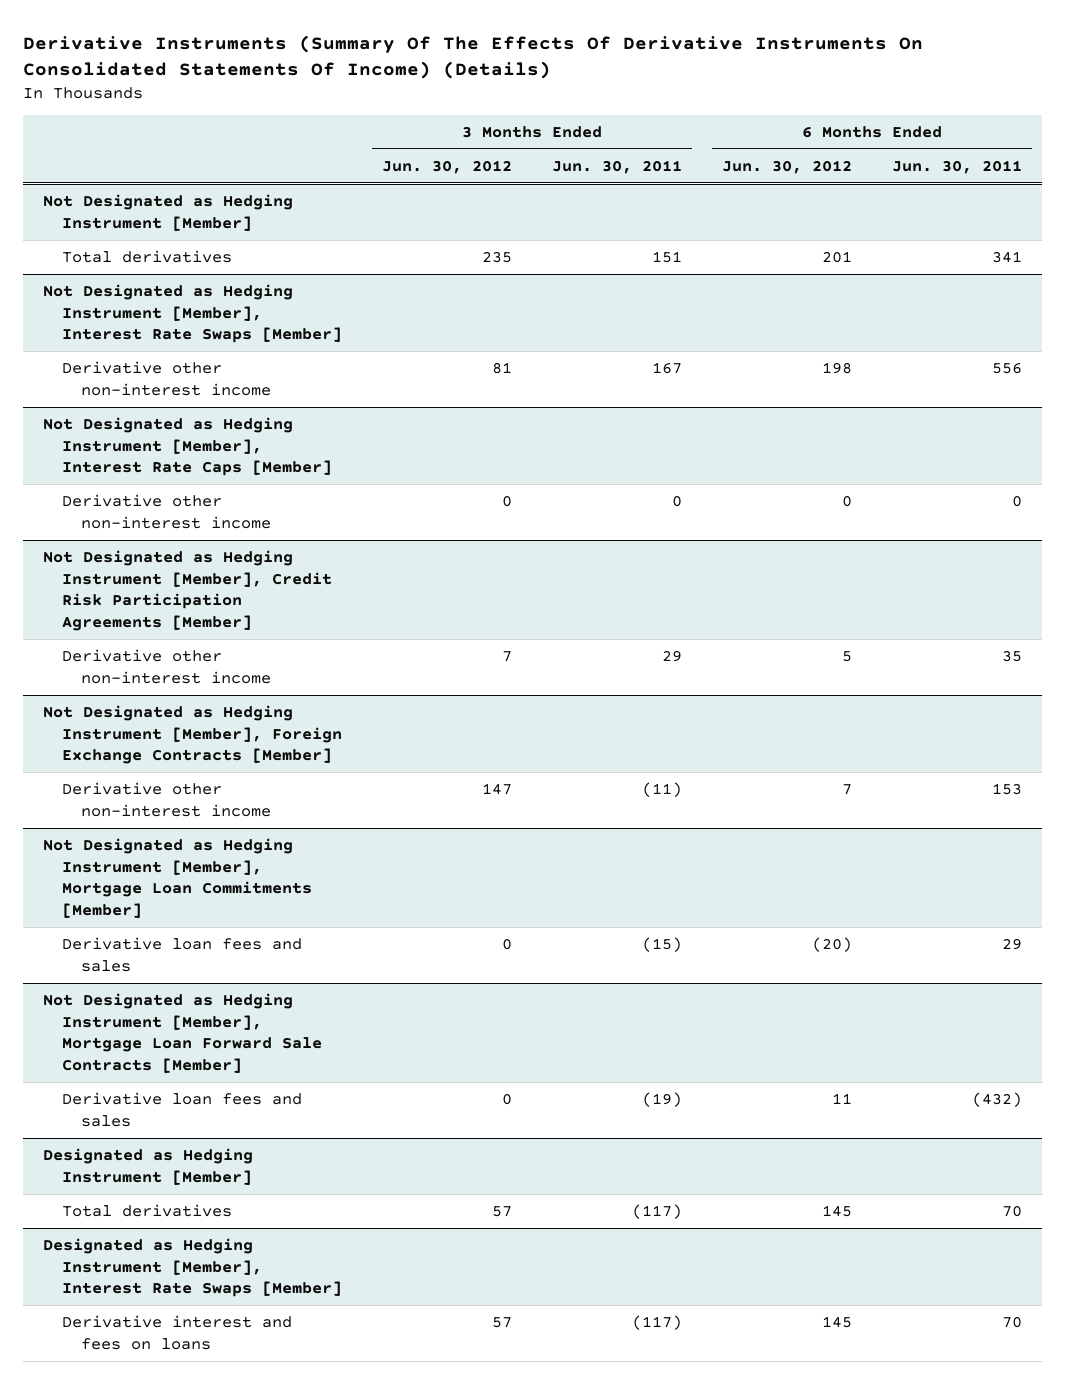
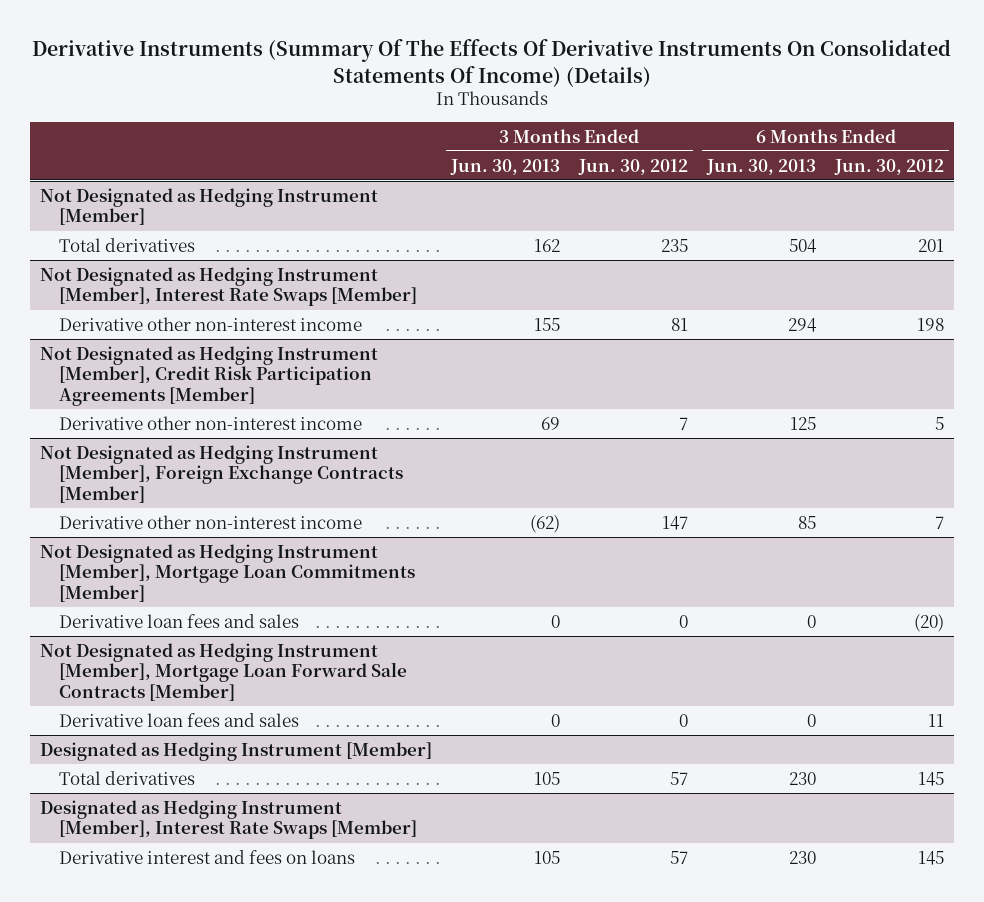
- | 3 Months Ended Jun. 30, 2012 | 3 Months Ended Jun. 30, 2011 | 6 Months Ended Jun. 30, 2012 | 6 Months Ended Jun. 30, 2011
+ | 3 Months Ended Jun. 30, 2013 | 3 Months Ended Jun. 30, 2012 | 6 Months Ended Jun. 30, 2013 | 6 Months Ended Jun. 30, 2012
- Not Designated as Hedging Instrument [Member], Interest Rate Caps [Member]
- Derivative other non-interest income | 0 | 0 | 0 | 0

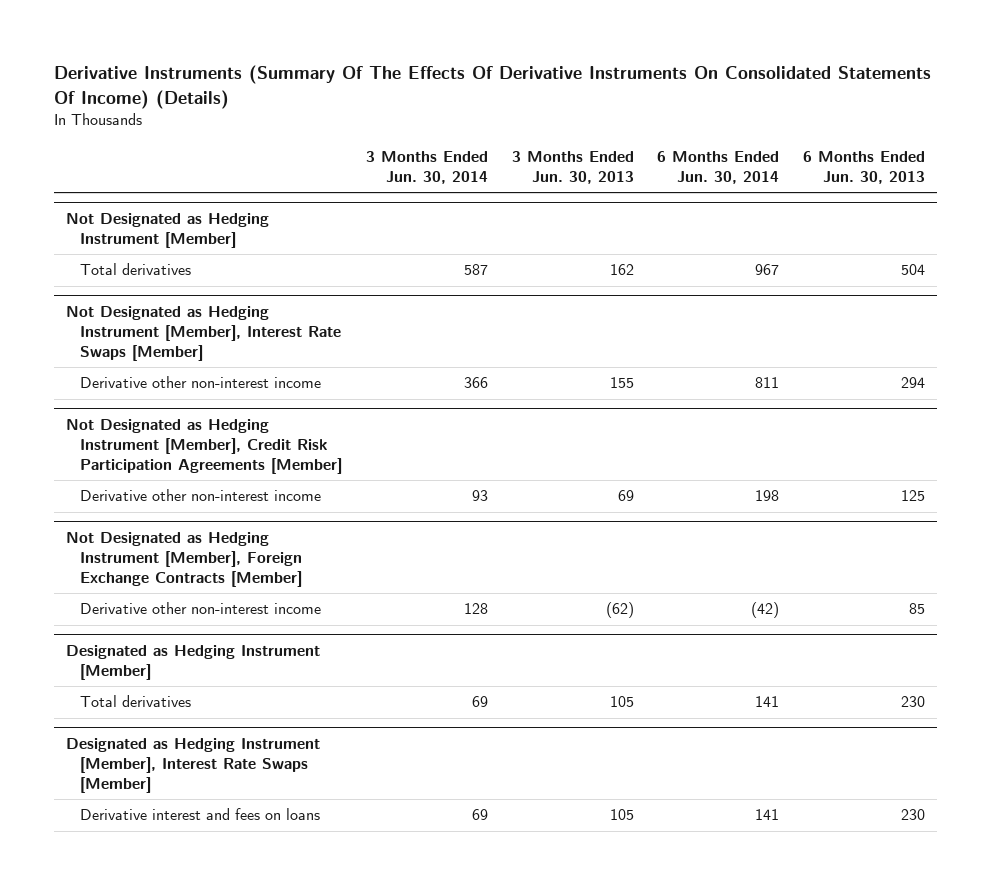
- | 3 Months Ended Jun. 30, 2013 | 3 Months Ended Jun. 30, 2012 | 6 Months Ended Jun. 30, 2013 | 6 Months Ended Jun. 30, 2012
+ | 3 Months Ended Jun. 30, 2014 | 3 Months Ended Jun. 30, 2013 | 6 Months Ended Jun. 30, 2014 | 6 Months Ended Jun. 30, 2013
- Not Designated as Hedging Instrument [Member], Mortgage Loan Commitments [Member]
- Derivative loan fees and sales | 0 | 0 | 0 | (20)
- Not Designated as Hedging Instrument [Member], Mortgage Loan Forward Sale Contracts [Member]
- Derivative loan fees and sales | 0 | 0 | 0 | 11

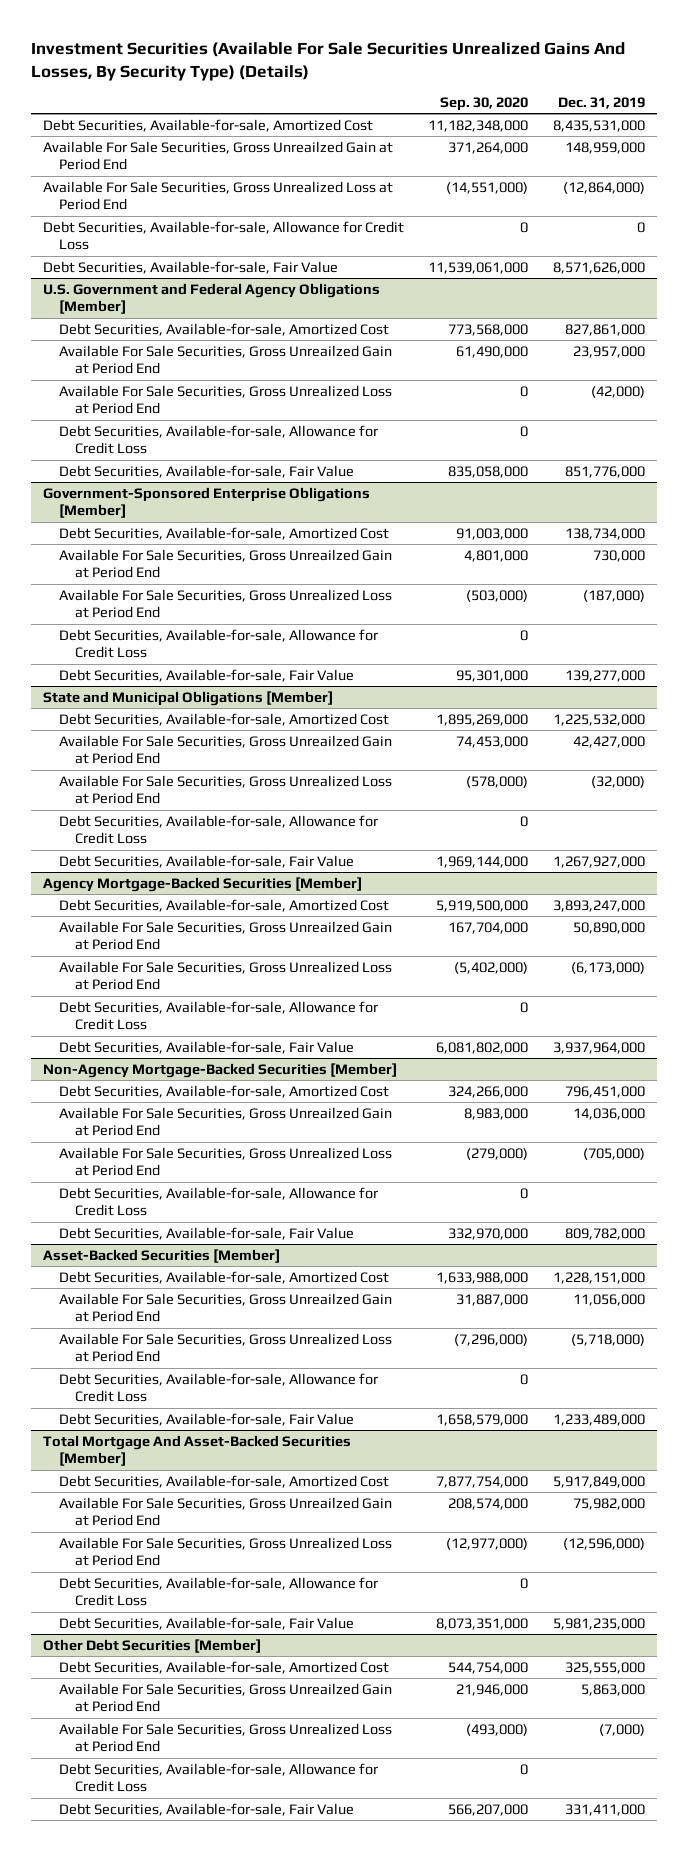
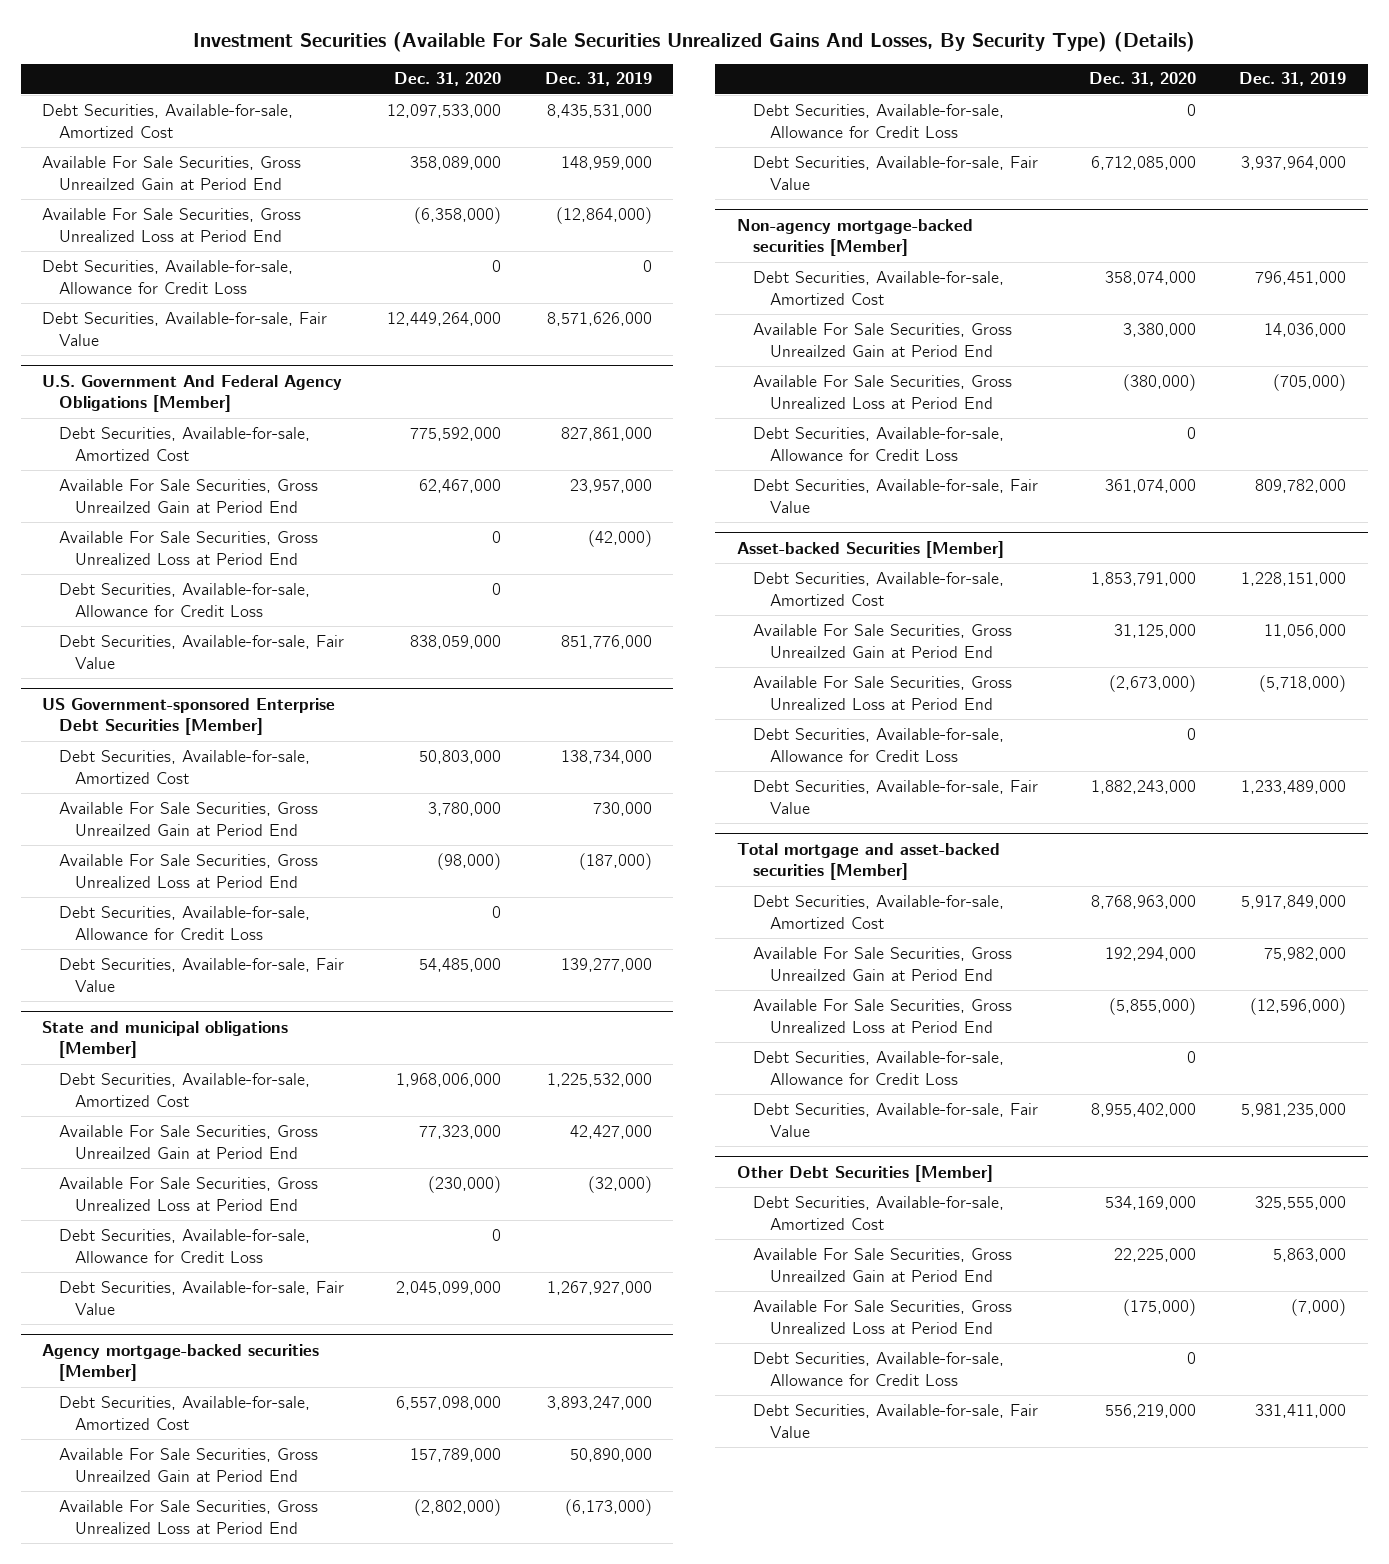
- | Sep. 30, 2020 | Dec. 31, 2019
+ | Dec. 31, 2020 | Dec. 31, 2019
- U.S. Government and Federal Agency Obligations [Member]
+ U.S. Government And Federal Agency Obligations [Member]
- Government-Sponsored Enterprise Obligations [Member]
+ US Government-sponsored Enterprise Debt Securities [Member]
- State and Municipal Obligations [Member]
+ State and municipal obligations [Member]
- Agency Mortgage-Backed Securities [Member]
+ Agency mortgage-backed securities [Member]
- Non-Agency Mortgage-Backed Securities [Member]
+ Non-agency mortgage-backed securities [Member]
- Asset-Backed Securities [Member]
+ Asset-backed Securities [Member]
- Total Mortgage And Asset-Backed Securities [Member]
+ Total mortgage and asset-backed securities [Member]

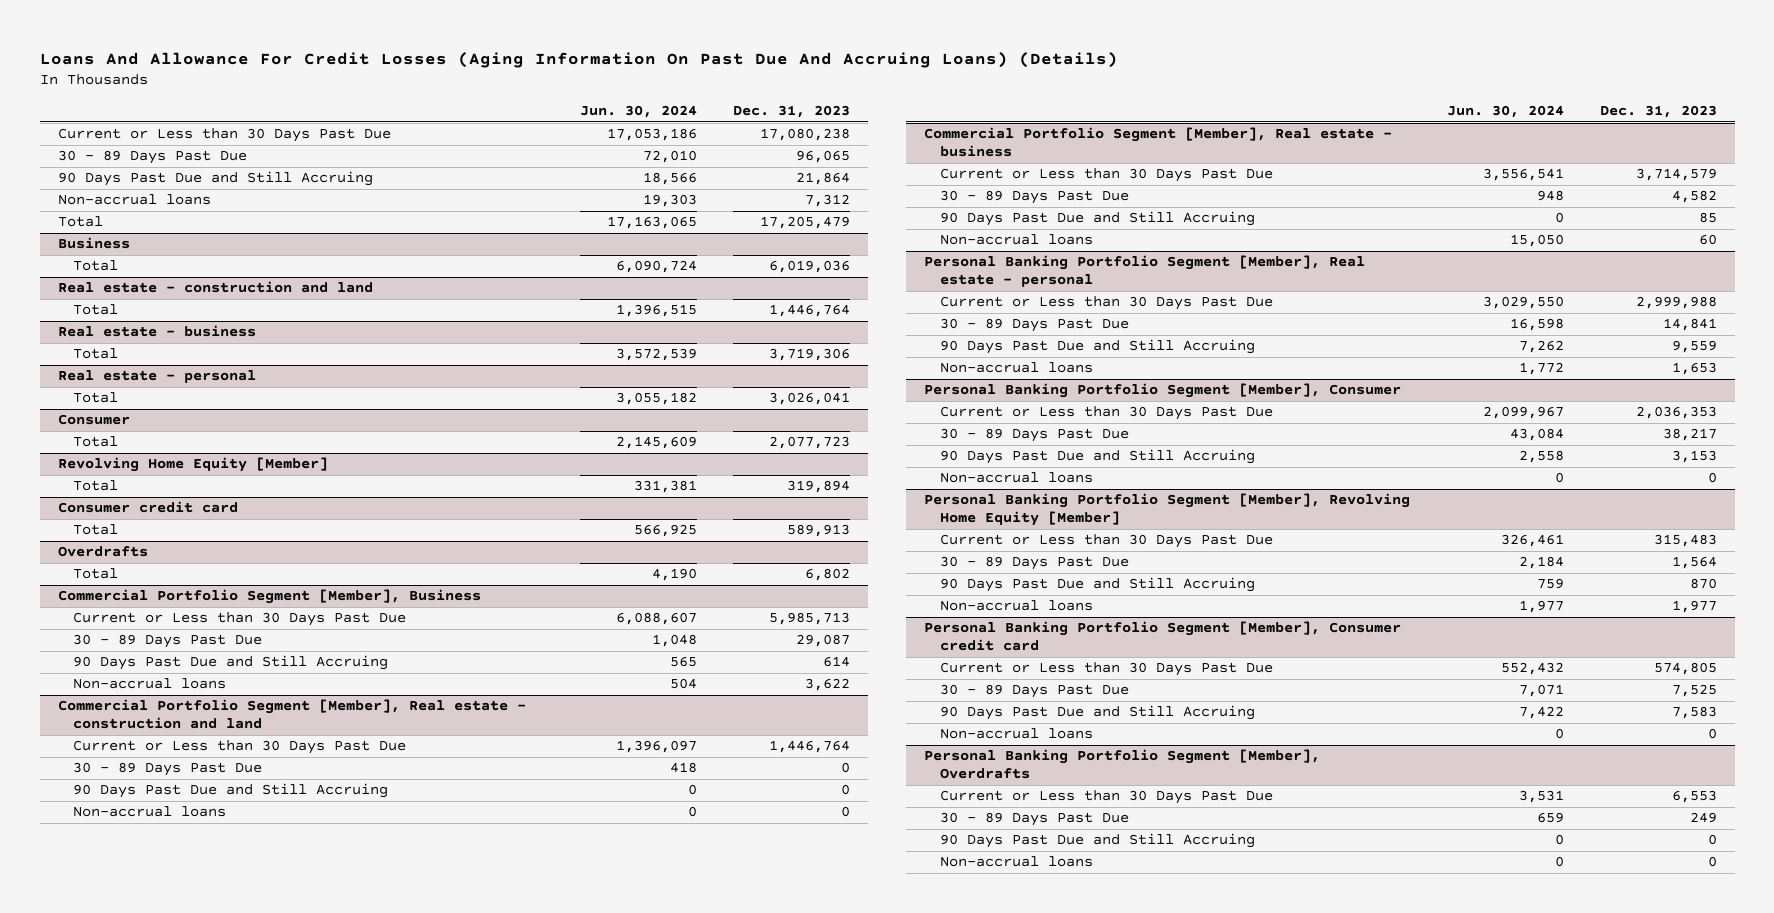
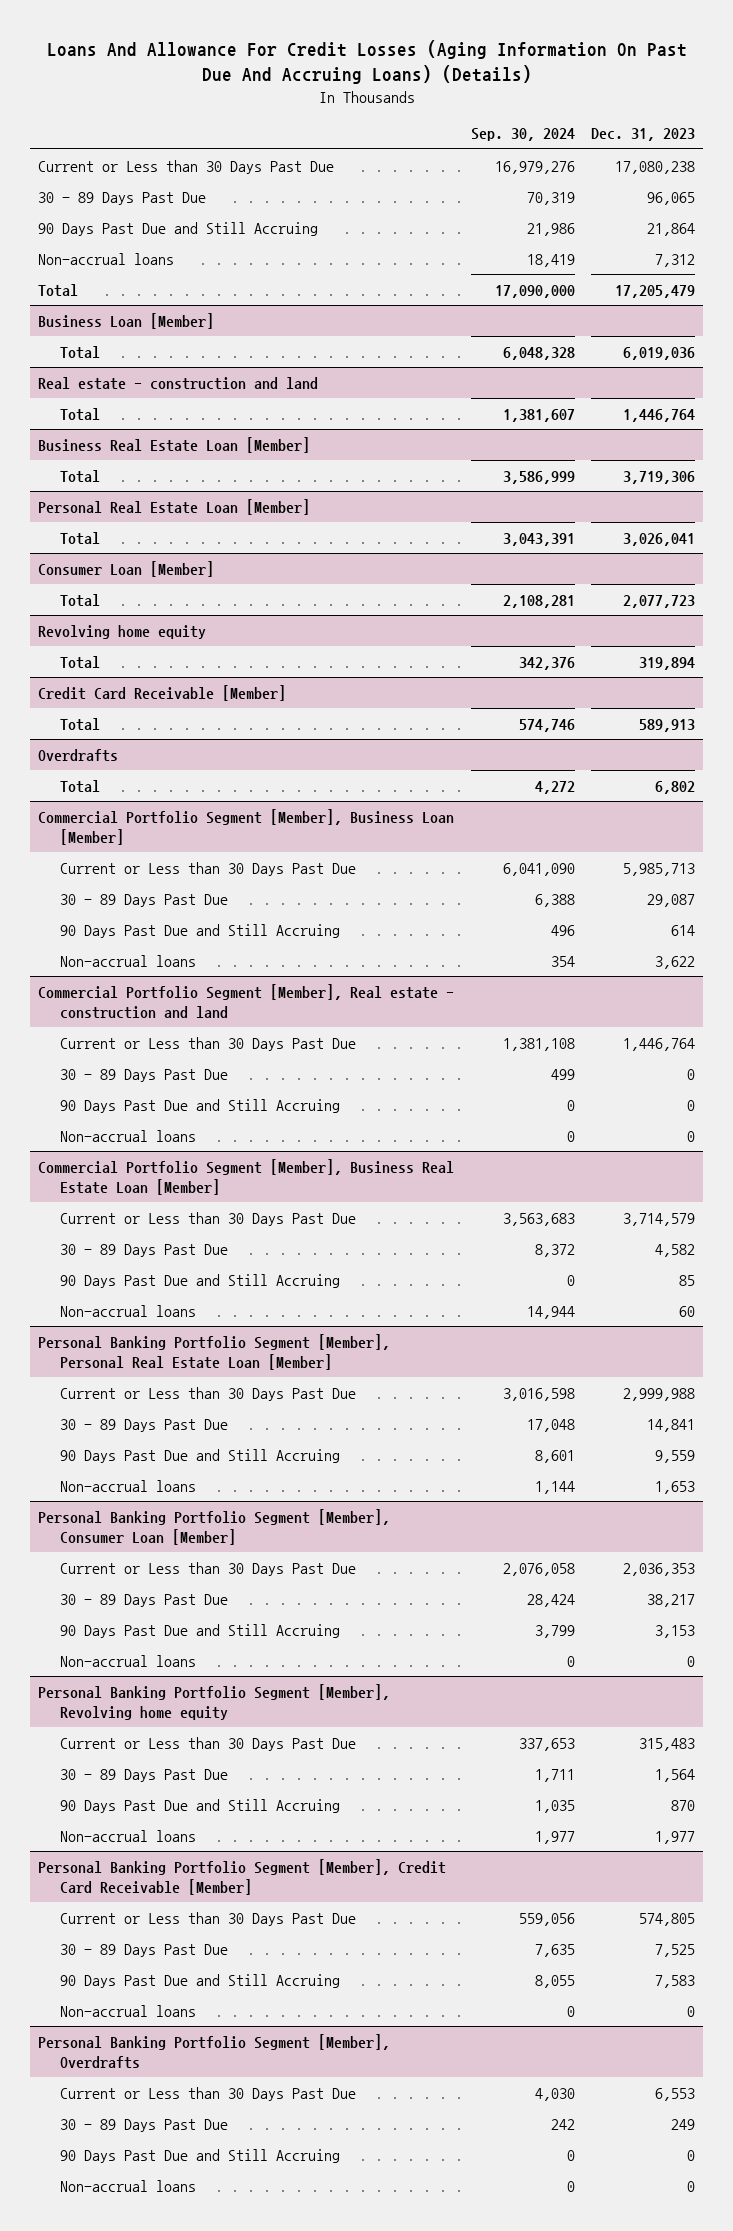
- | Jun. 30, 2024 | Dec. 31, 2023
+ | Sep. 30, 2024 | Dec. 31, 2023
- Business
+ Business Loan [Member]
- Real estate - business
+ Business Real Estate Loan [Member]
- Real estate - personal
+ Personal Real Estate Loan [Member]
- Consumer
+ Consumer Loan [Member]
- Revolving Home Equity [Member]
+ Revolving home equity
- Consumer credit card
+ Credit Card Receivable [Member]
- Commercial Portfolio Segment [Member], Business
+ Commercial Portfolio Segment [Member], Business Loan [Member]
- Commercial Portfolio Segment [Member], Real estate - business
+ Commercial Portfolio Segment [Member], Business Real Estate Loan [Member]
- Personal Banking Portfolio Segment [Member], Real estate - personal
+ Personal Banking Portfolio Segment [Member], Personal Real Estate Loan [Member]
- Personal Banking Portfolio Segment [Member], Consumer
+ Personal Banking Portfolio Segment [Member], Consumer Loan [Member]
- Personal Banking Portfolio Segment [Member], Revolving Home Equity [Member]
+ Personal Banking Portfolio Segment [Member], Revolving home equity
- Personal Banking Portfolio Segment [Member], Consumer credit card
+ Personal Banking Portfolio Segment [Member], Credit Card Receivable [Member]

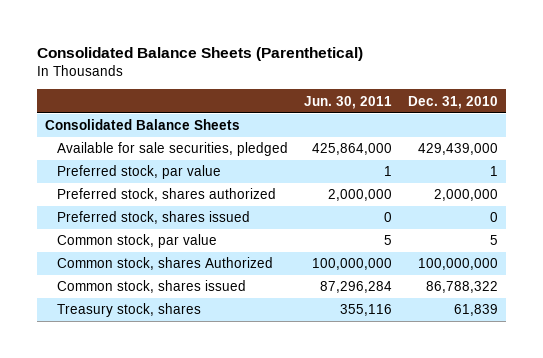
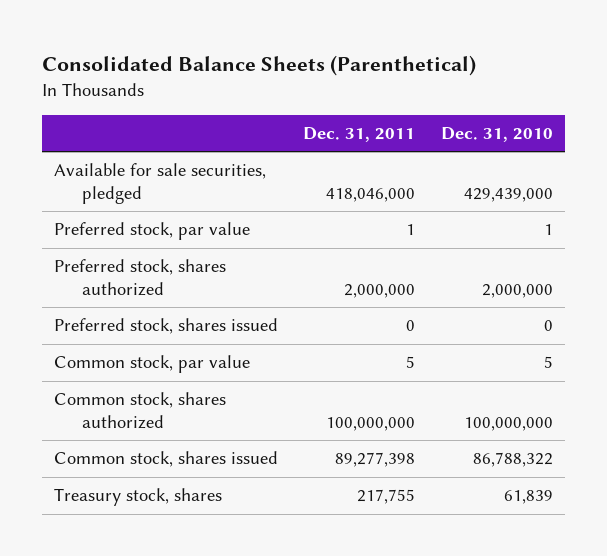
- | Jun. 30, 2011 | Dec. 31, 2010
+ | Dec. 31, 2011 | Dec. 31, 2010
- Consolidated Balance Sheets
- Common stock, shares Authorized | 100,000,000 | 100,000,000
+ Common stock, shares authorized | 100,000,000 | 100,000,000

